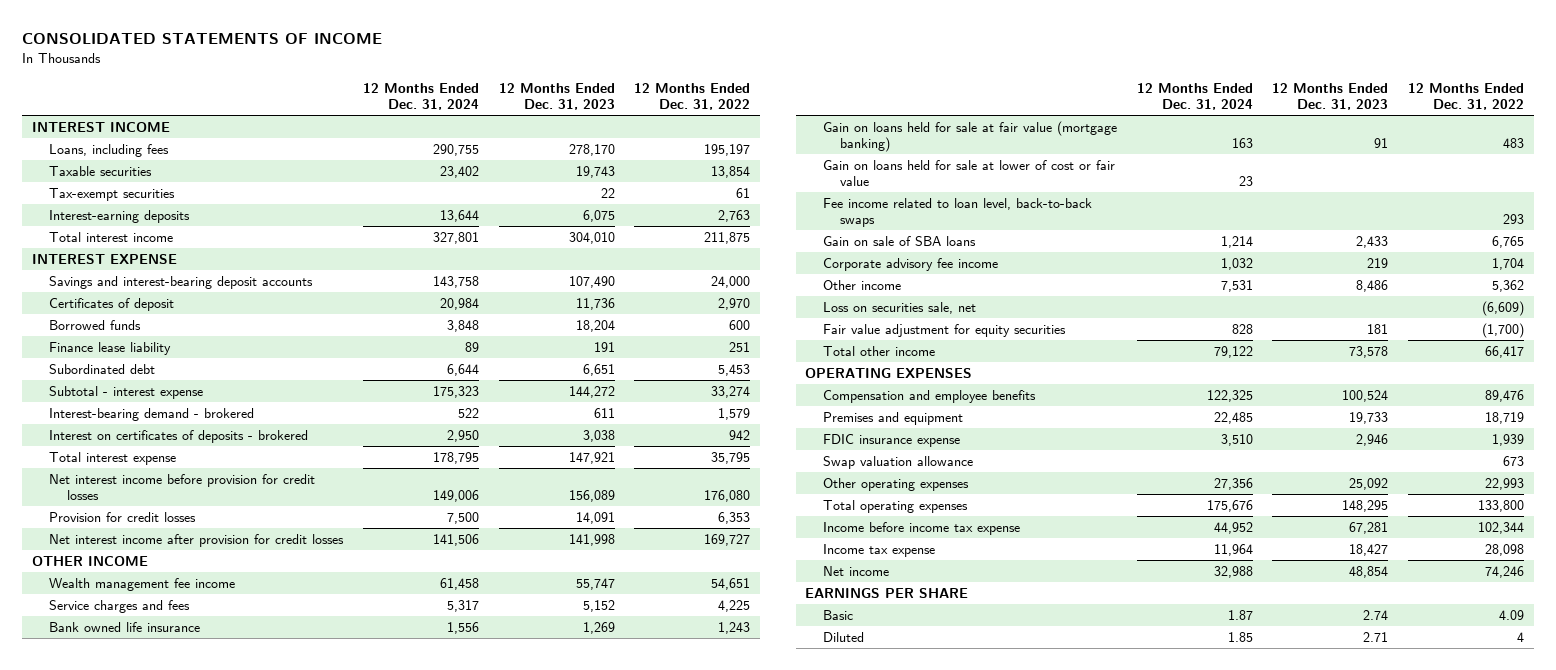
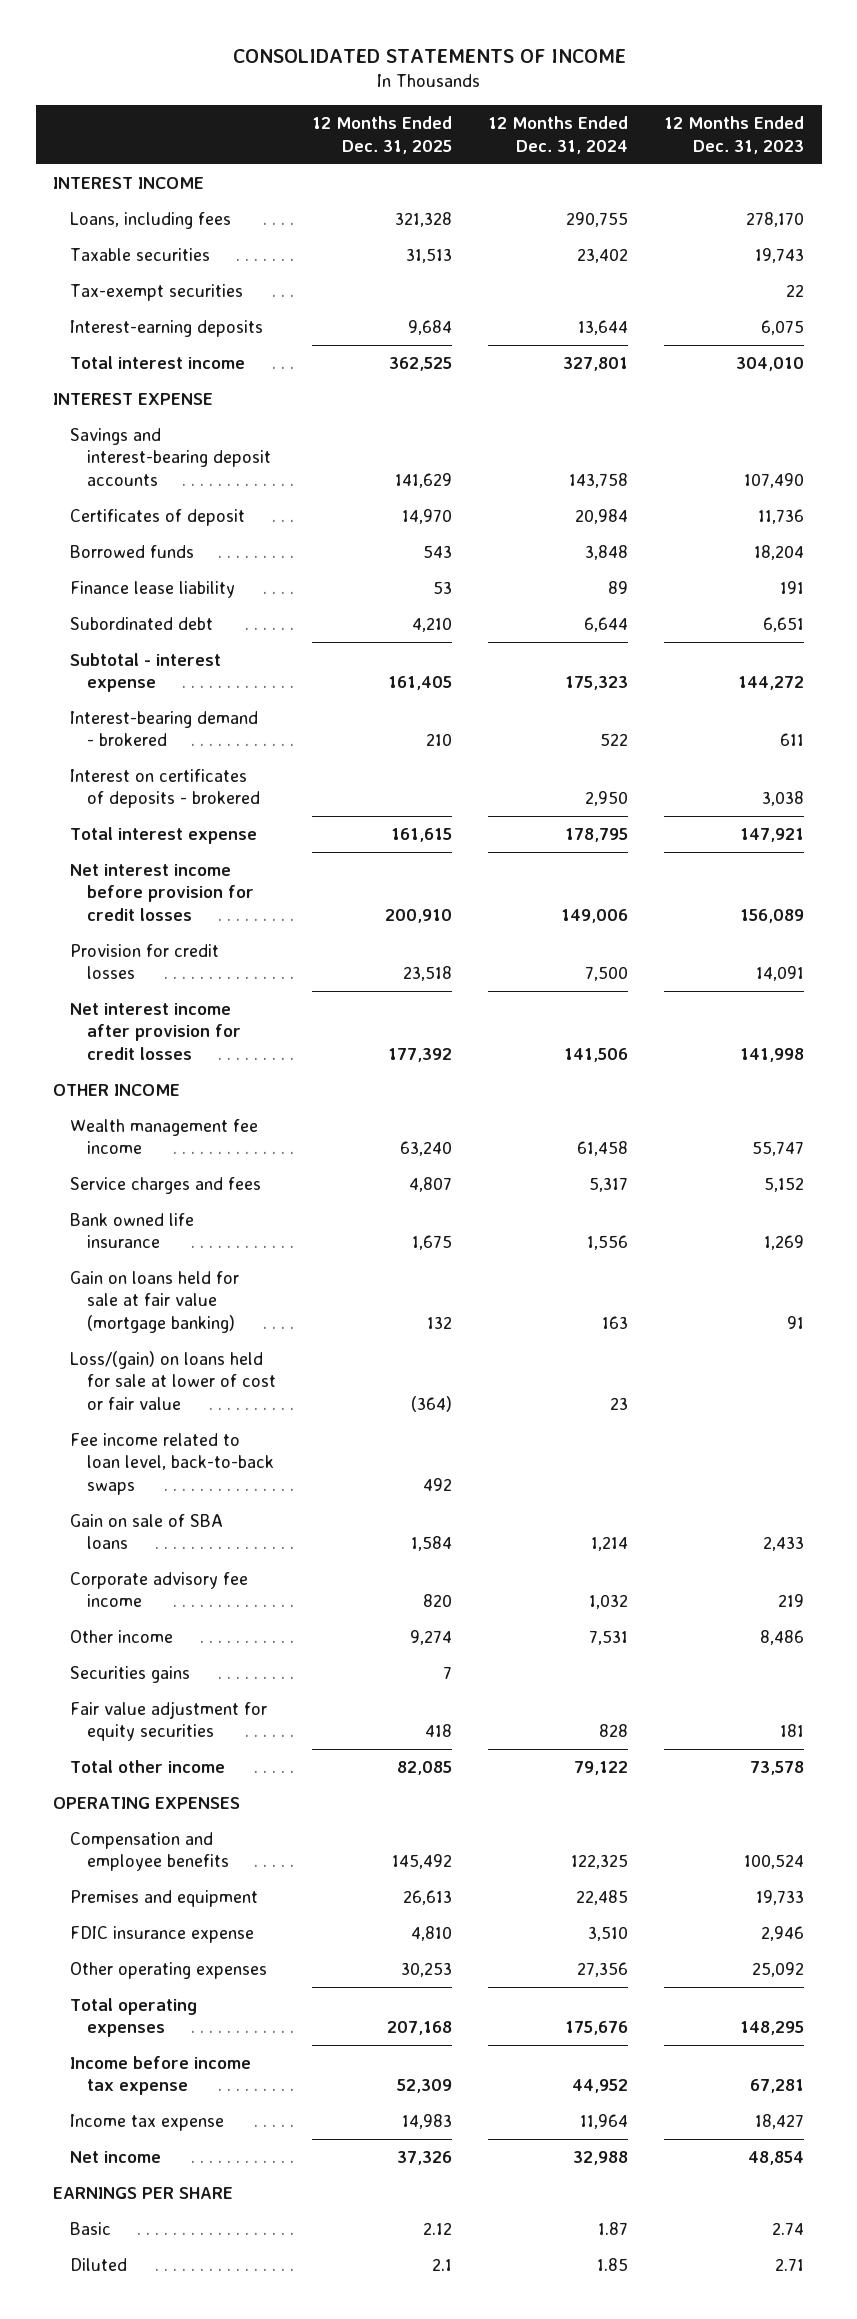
- | 12 Months Ended Dec. 31, 2024 | 12 Months Ended Dec. 31, 2023 | 12 Months Ended Dec. 31, 2022
+ | 12 Months Ended Dec. 31, 2025 | 12 Months Ended Dec. 31, 2024 | 12 Months Ended Dec. 31, 2023
- Gain on loans held for sale at lower of cost or fair value | 23 | |
+ Loss/(gain) on loans held for sale at lower of cost or fair value | (364) | 23 |
- Loss on securities sale, net | | | (6,609)
+ Securities gains | 7 | |
- Swap valuation allowance | | | 673

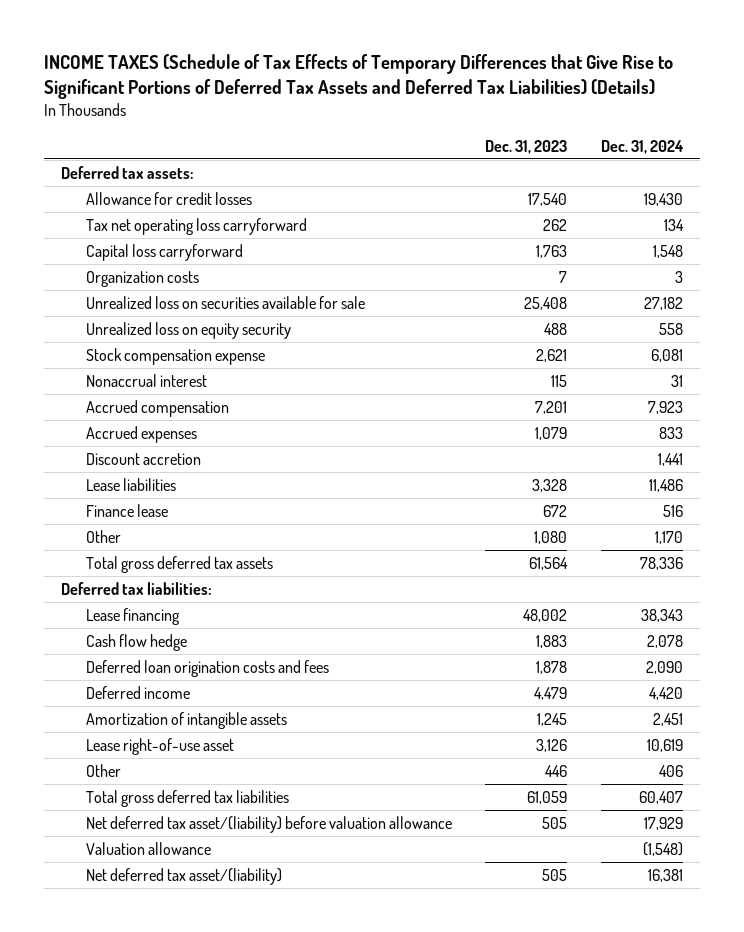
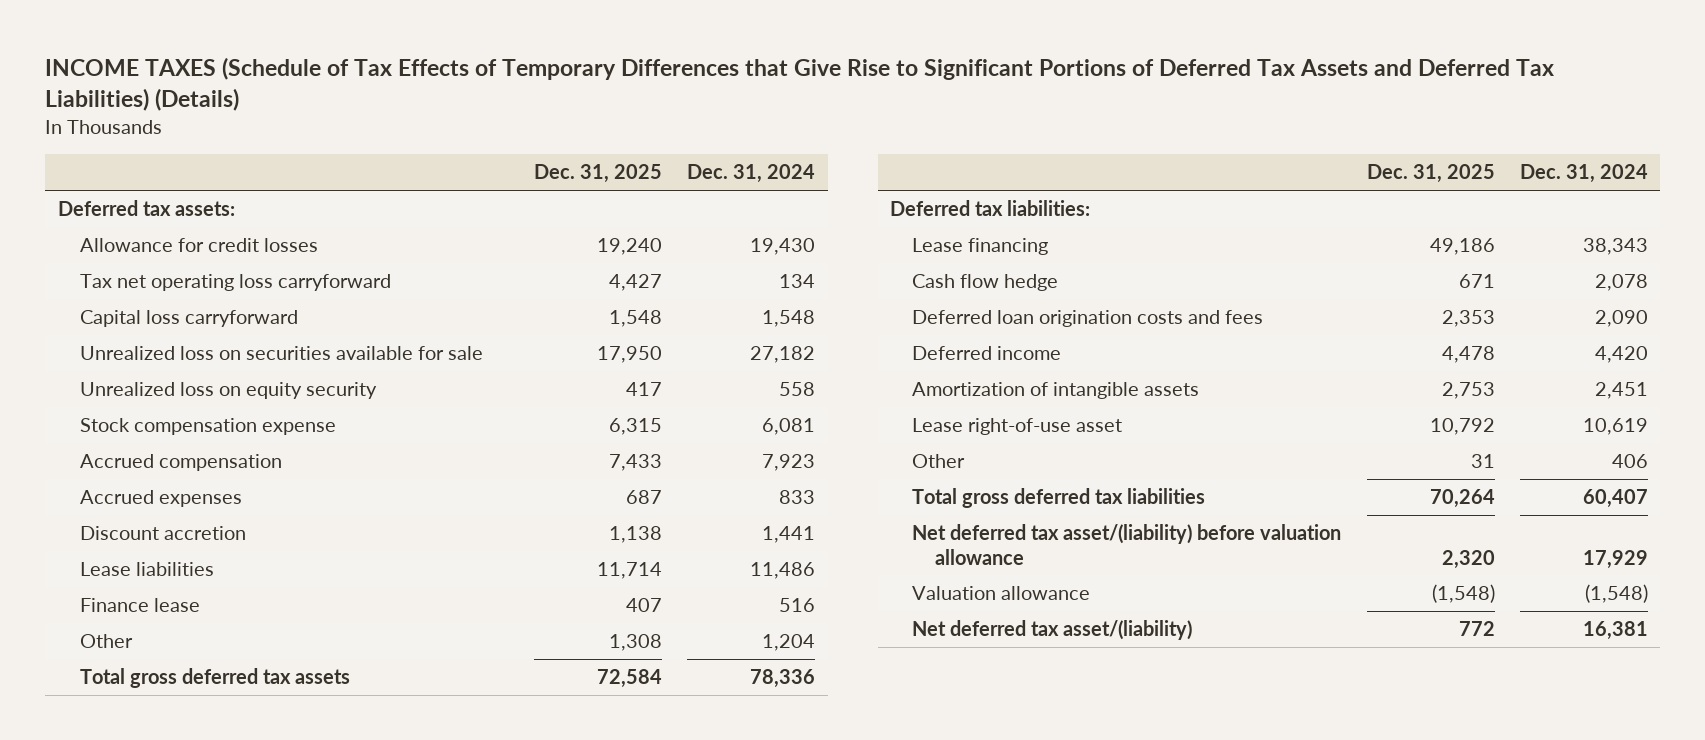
- | Dec. 31, 2023 | Dec. 31, 2024
+ | Dec. 31, 2025 | Dec. 31, 2024
- Organization costs | 7 | 3
- Nonaccrual interest | 115 | 31
- Other | 1,080 | 1,170
+ Other | 1,308 | 1,204

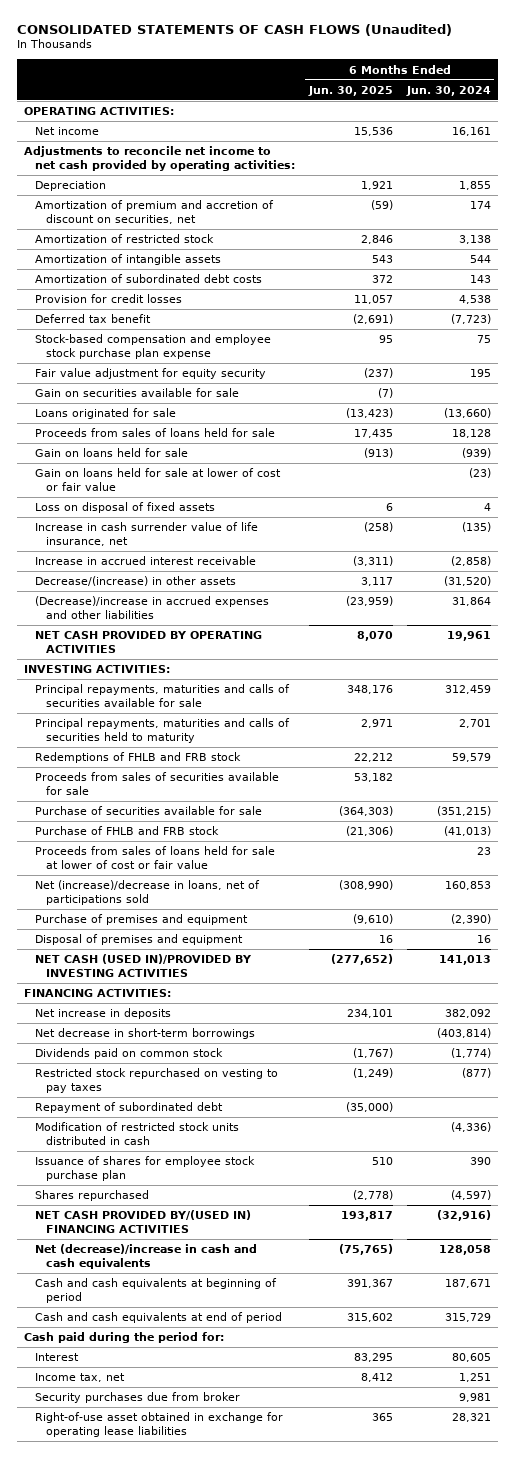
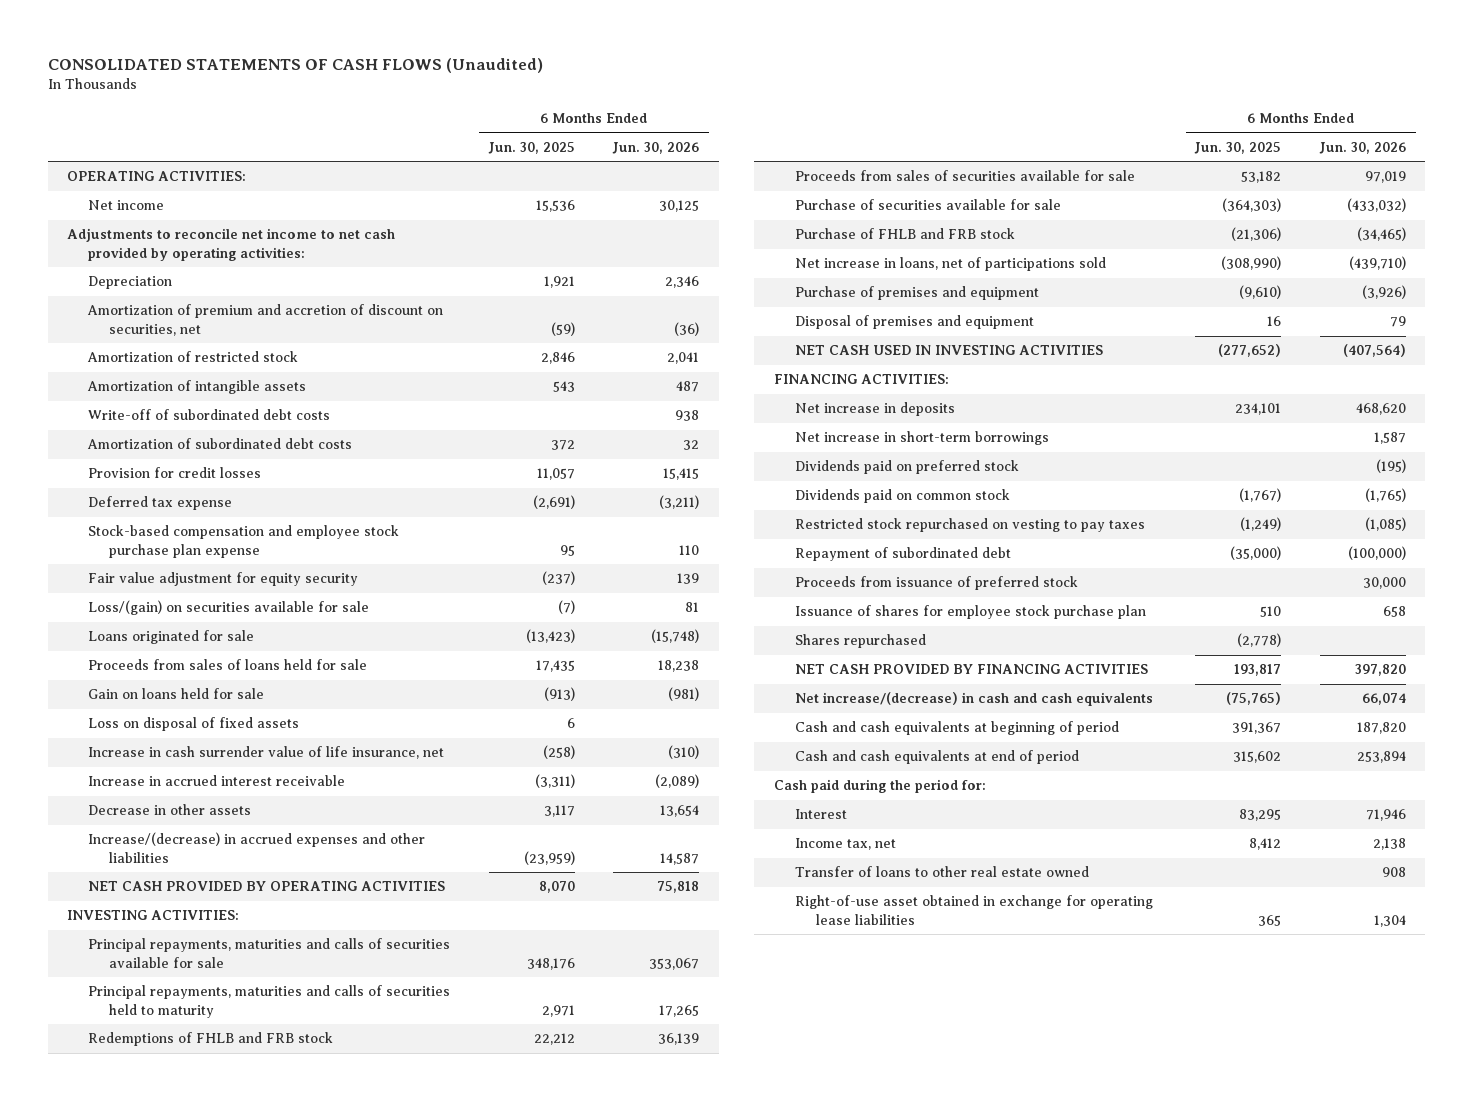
- | 6 Months Ended Jun. 30, 2025 | 6 Months Ended Jun. 30, 2024
+ | 6 Months Ended Jun. 30, 2025 | 6 Months Ended Jun. 30, 2026
+ Write-off of subordinated debt costs | | 938
- Deferred tax benefit | (2,691) | (7,723)
+ Deferred tax expense | (2,691) | (3,211)
- Gain on securities available for sale | (7) |
+ Loss/(gain) on securities available for sale | (7) | 81
- Gain on loans held for sale at lower of cost or fair value | | (23)
- Decrease/(increase) in other assets | 3,117 | (31,520)
- (Decrease)/increase in accrued expenses and other liabilities | (23,959) | 31,864
+ Decrease in other assets | 3,117 | 13,654
+ Increase/(decrease) in accrued expenses and other liabilities | (23,959) | 14,587
- Proceeds from sales of loans held for sale at lower of cost or fair value | | 23
- Net (increase)/decrease in loans, net of participations sold | (308,990) | 160,853
+ Net increase in loans, net of participations sold | (308,990) | (439,710)
- NET CASH (USED IN)/PROVIDED BY INVESTING ACTIVITIES | (277,652) | 141,013
+ NET CASH USED IN INVESTING ACTIVITIES | (277,652) | (407,564)
- Net decrease in short-term borrowings | | (403,814)
+ Net increase in short-term borrowings | | 1,587
+ Dividends paid on preferred stock | | (195)
- Modification of restricted stock units distributed in cash | | (4,336)
+ Proceeds from issuance of preferred stock | | 30,000
- NET CASH PROVIDED BY/(USED IN) FINANCING ACTIVITIES | 193,817 | (32,916)
- Net (decrease)/increase in cash and cash equivalents | (75,765) | 128,058
+ NET CASH PROVIDED BY FINANCING ACTIVITIES | 193,817 | 397,820
+ Net increase/(decrease) in cash and cash equivalents | (75,765) | 66,074
- Security purchases due from broker | | 9,981
+ Transfer of loans to other real estate owned | | 908

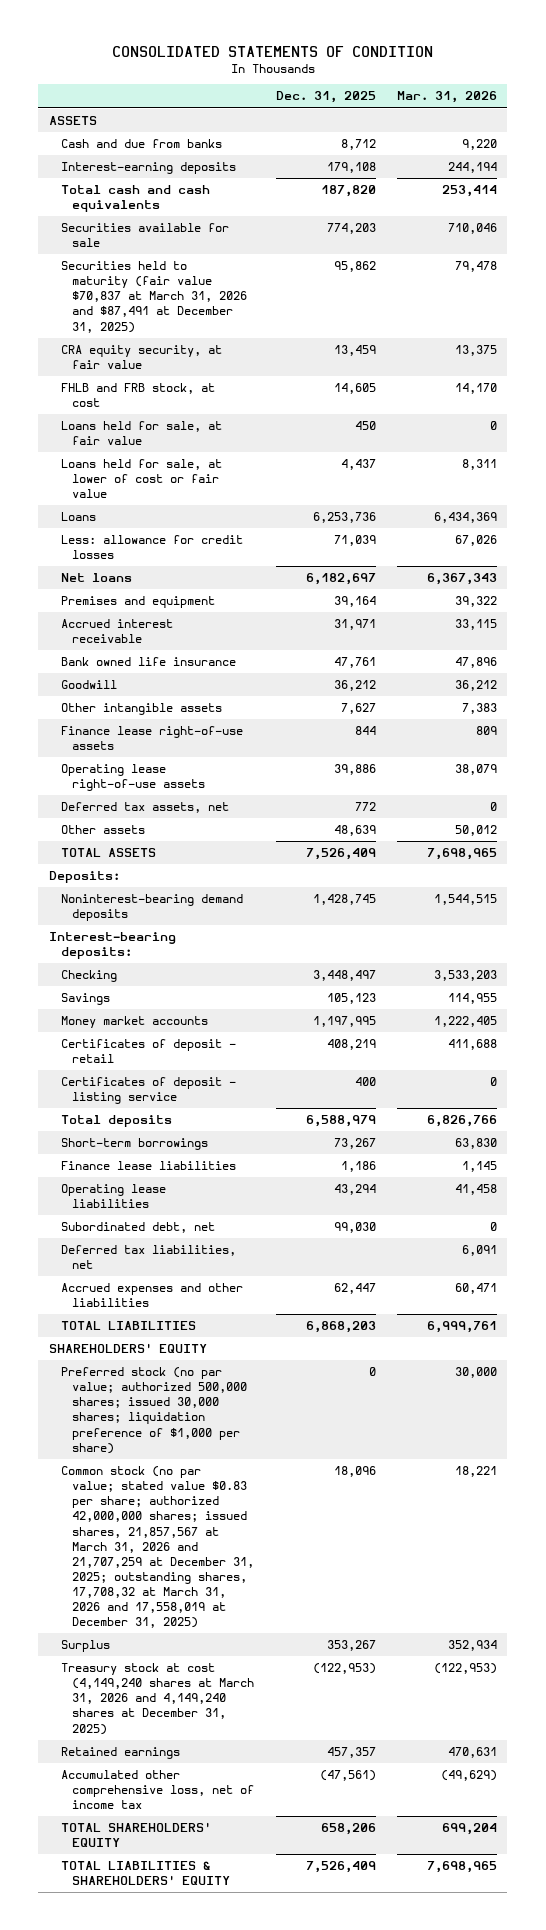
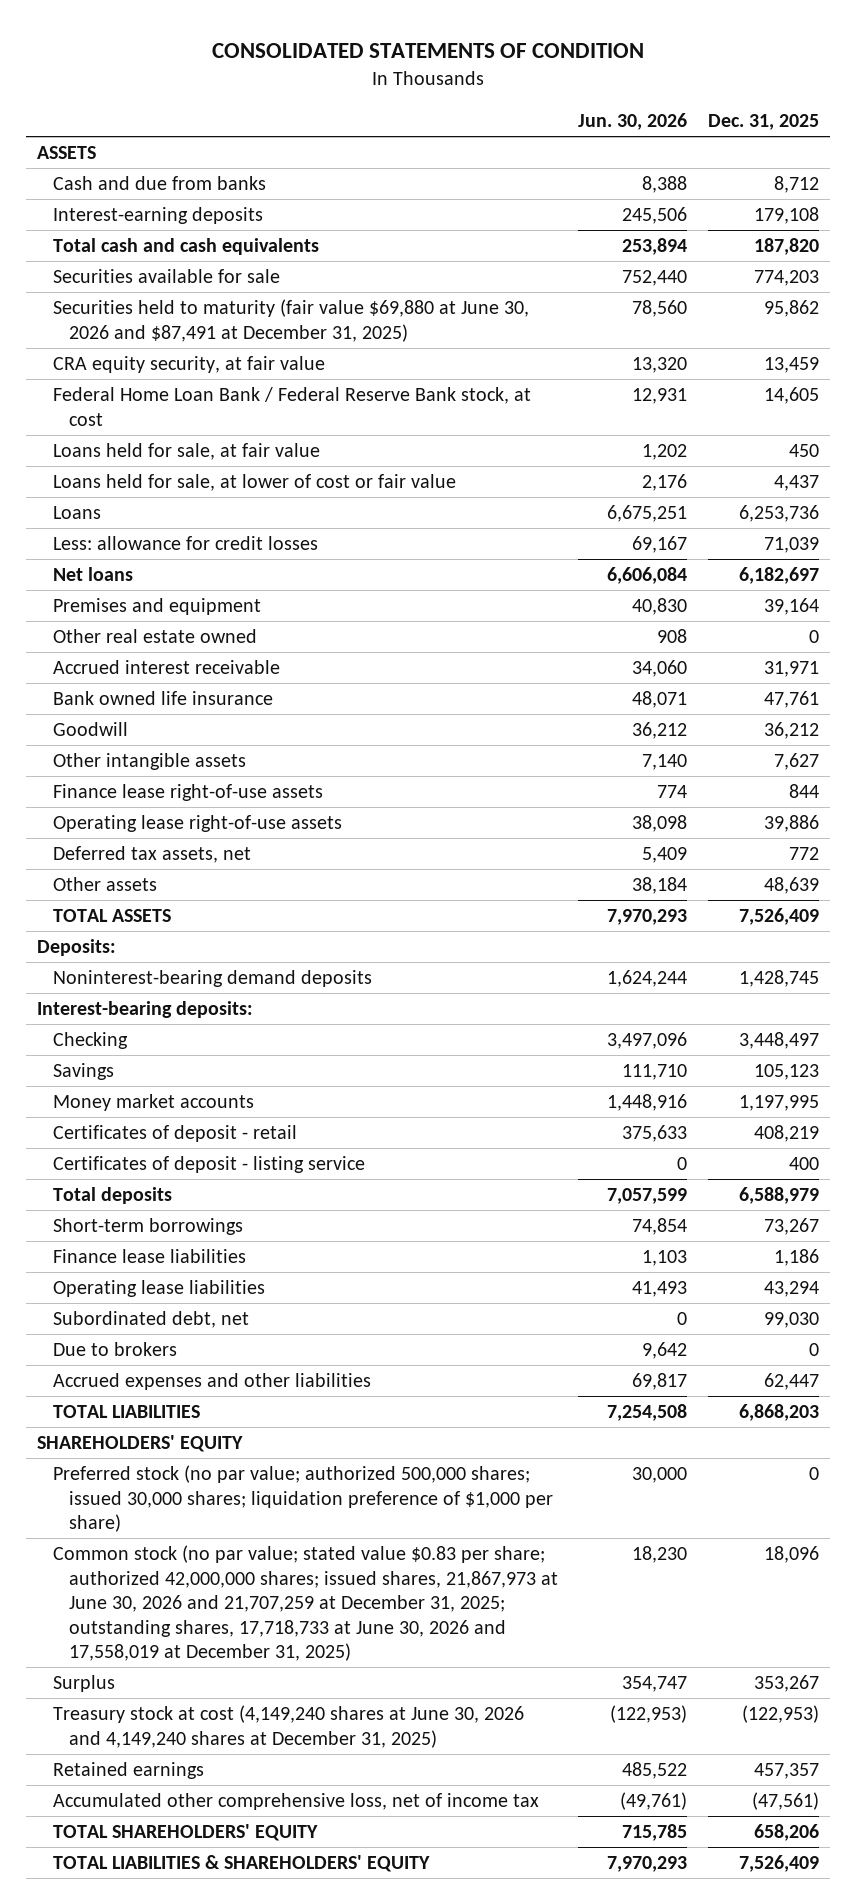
- | Dec. 31, 2025 | Mar. 31, 2026
+ | Jun. 30, 2026 | Dec. 31, 2025
- Securities held to maturity (fair value $70,837 at March 31, 2026 and $87,491 at December 31, 2025) | 95,862 | 79,478
+ Securities held to maturity (fair value $69,880 at June 30, 2026 and $87,491 at December 31, 2025) | 78,560 | 95,862
- FHLB and FRB stock, at cost | 14,605 | 14,170
+ Federal Home Loan Bank / Federal Reserve Bank stock, at cost | 12,931 | 14,605
+ Other real estate owned | 908 | 0
- Deferred tax liabilities, net | | 6,091
+ Due to brokers | 9,642 | 0
- Common stock (no par value; stated value $0.83 per share; authorized 42,000,000 shares; issued shares, 21,857,567 at March 31, 2026 and 21,707,259 at December 31, 2025; outstanding shares, 17,708,32 at March 31, 2026 and 17,558,019 at December 31, 2025) | 18,096 | 18,221
+ Common stock (no par value; stated value $0.83 per share; authorized 42,000,000 shares; issued shares, 21,867,973 at June 30, 2026 and 21,707,259 at December 31, 2025; outstanding shares, 17,718,733 at June 30, 2026 and 17,558,019 at December 31, 2025) | 18,230 | 18,096
- Treasury stock at cost (4,149,240 shares at March 31, 2026 and 4,149,240 shares at December 31, 2025) | (122,953) | (122,953)
+ Treasury stock at cost (4,149,240 shares at June 30, 2026 and 4,149,240 shares at December 31, 2025) | (122,953) | (122,953)

